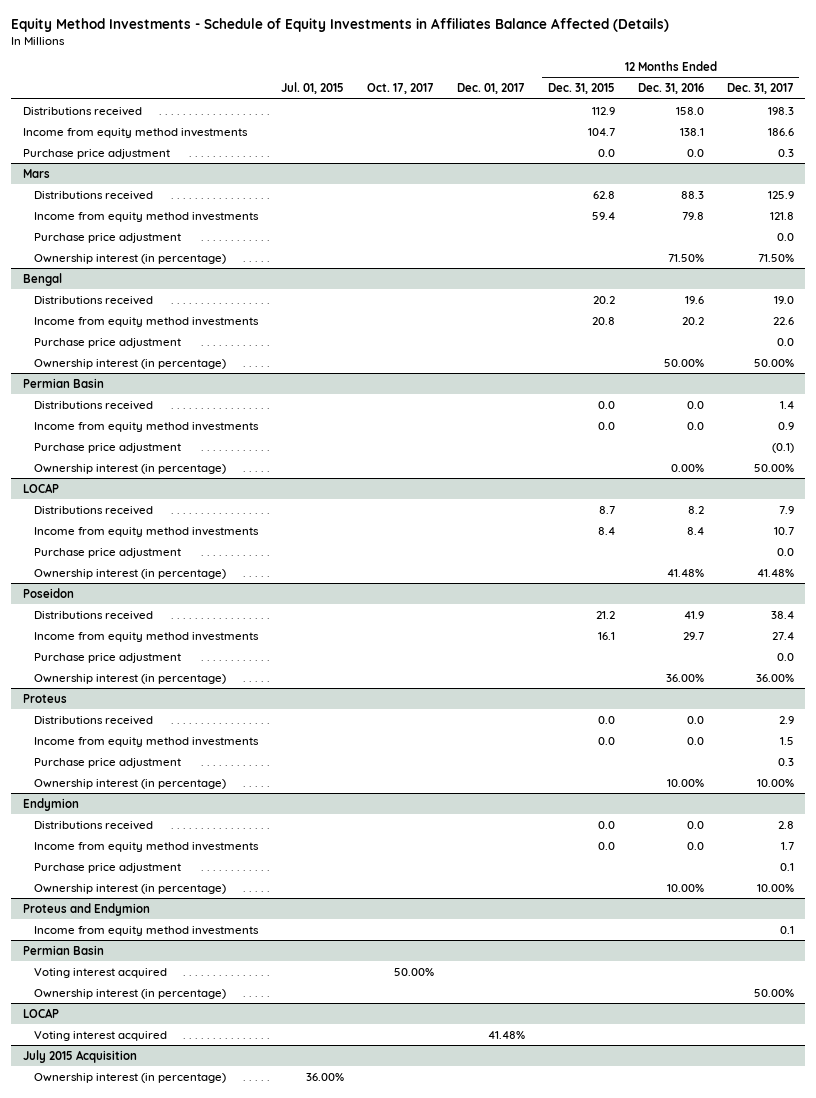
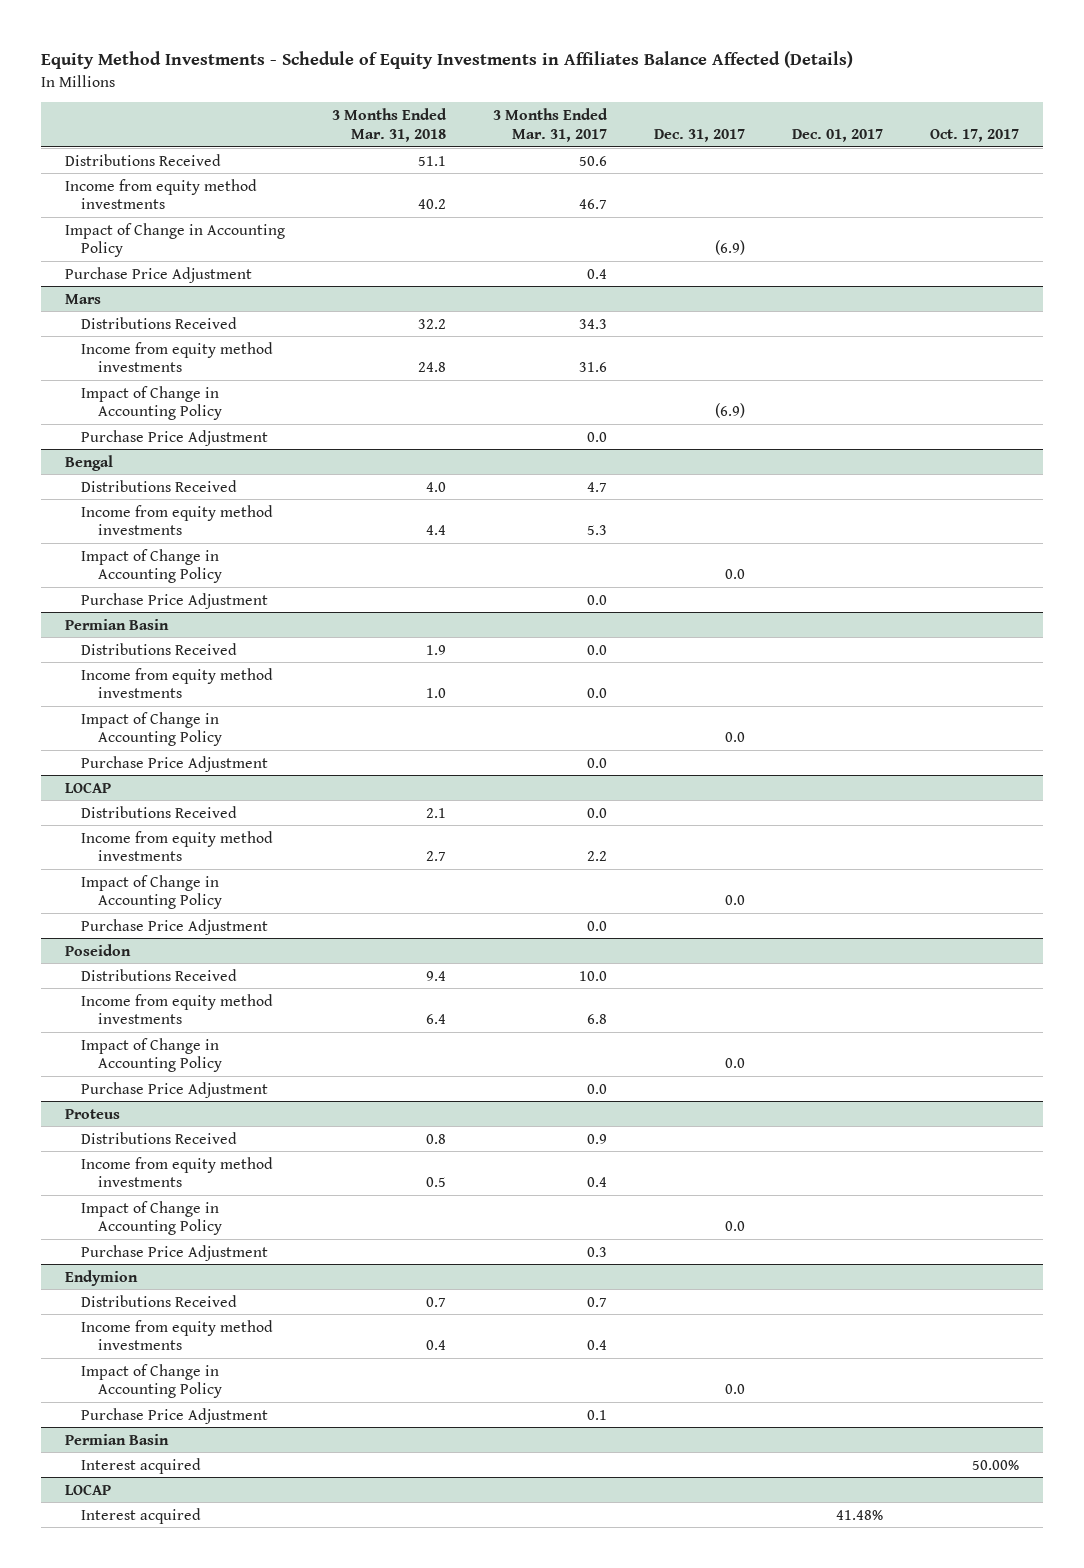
- | Jul. 01, 2015 | Oct. 17, 2017 | Dec. 01, 2017 | 12 Months Ended Dec. 31, 2015 | 12 Months Ended Dec. 31, 2016 | 12 Months Ended Dec. 31, 2017
+ | 3 Months Ended Mar. 31, 2018 | 3 Months Ended Mar. 31, 2017 | Dec. 31, 2017 | Dec. 01, 2017 | Oct. 17, 2017
- Distributions received | | | | 112.9 | 158.0 | 198.3
+ Distributions Received | 51.1 | 50.6 | | |
- Purchase price adjustment | | | | 0.0 | 0.0 | 0.3
+ Impact of Change in Accounting Policy | | | (6.9) | |
+ Purchase Price Adjustment | | 0.4 | | |
@ Mars
- Distributions received | | | | 62.8 | 88.3 | 125.9
+ Distributions Received | 32.2 | 34.3 | | |
- Purchase price adjustment | | | | | | 0.0
- Ownership interest (in percentage) | | | | | 71.50% | 71.50%
+ Impact of Change in Accounting Policy | | | (6.9) | |
+ Purchase Price Adjustment | | 0.0 | | |
@ Bengal
- Distributions received | | | | 20.2 | 19.6 | 19.0
+ Distributions Received | 4.0 | 4.7 | | |
- Purchase price adjustment | | | | | | 0.0
- Ownership interest (in percentage) | | | | | 50.00% | 50.00%
+ Impact of Change in Accounting Policy | | | 0.0 | |
+ Purchase Price Adjustment | | 0.0 | | |
@ Permian Basin
- Distributions received | | | | 0.0 | 0.0 | 1.4
+ Distributions Received | 1.9 | 0.0 | | |
- Purchase price adjustment | | | | | | (0.1)
- Ownership interest (in percentage) | | | | | 0.00% | 50.00%
+ Impact of Change in Accounting Policy | | | 0.0 | |
+ Purchase Price Adjustment | | 0.0 | | |
@ LOCAP
- Distributions received | | | | 8.7 | 8.2 | 7.9
+ Distributions Received | 2.1 | 0.0 | | |
- Purchase price adjustment | | | | | | 0.0
- Ownership interest (in percentage) | | | | | 41.48% | 41.48%
+ Impact of Change in Accounting Policy | | | 0.0 | |
+ Purchase Price Adjustment | | 0.0 | | |
@ Poseidon
- Distributions received | | | | 21.2 | 41.9 | 38.4
+ Distributions Received | 9.4 | 10.0 | | |
- Purchase price adjustment | | | | | | 0.0
- Ownership interest (in percentage) | | | | | 36.00% | 36.00%
+ Impact of Change in Accounting Policy | | | 0.0 | |
+ Purchase Price Adjustment | | 0.0 | | |
@ Proteus
- Distributions received | | | | 0.0 | 0.0 | 2.9
+ Distributions Received | 0.8 | 0.9 | | |
- Purchase price adjustment | | | | | | 0.3
- Ownership interest (in percentage) | | | | | 10.00% | 10.00%
+ Impact of Change in Accounting Policy | | | 0.0 | |
+ Purchase Price Adjustment | | 0.3 | | |
@ Endymion
- Distributions received | | | | 0.0 | 0.0 | 2.8
+ Distributions Received | 0.7 | 0.7 | | |
- Purchase price adjustment | | | | | | 0.1
- Ownership interest (in percentage) | | | | | 10.00% | 10.00%
- Proteus and Endymion
- Income from equity method investments | | | | | | 0.1
@ Endymion
+ Impact of Change in Accounting Policy | | | 0.0 | |
+ Purchase Price Adjustment | | 0.1 | | |
@ Permian Basin
- Voting interest acquired | | 50.00% | | | |
- Ownership interest (in percentage) | | | | | | 50.00%
+ Interest acquired | | | | | 50.00%
@ LOCAP
- Voting interest acquired | | | 41.48% | | |
- July 2015 Acquisition
- Ownership interest (in percentage) | 36.00% | | | | |
@ LOCAP
+ Interest acquired | | | | 41.48% |

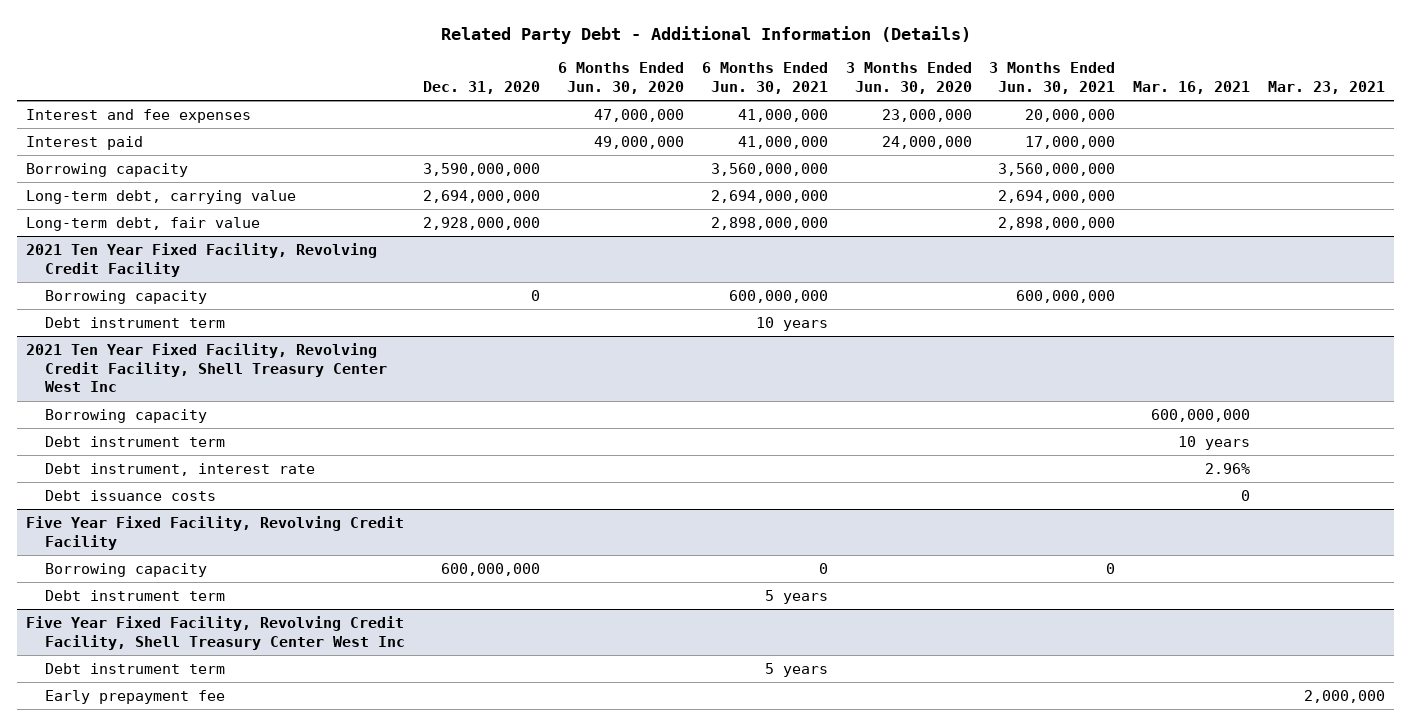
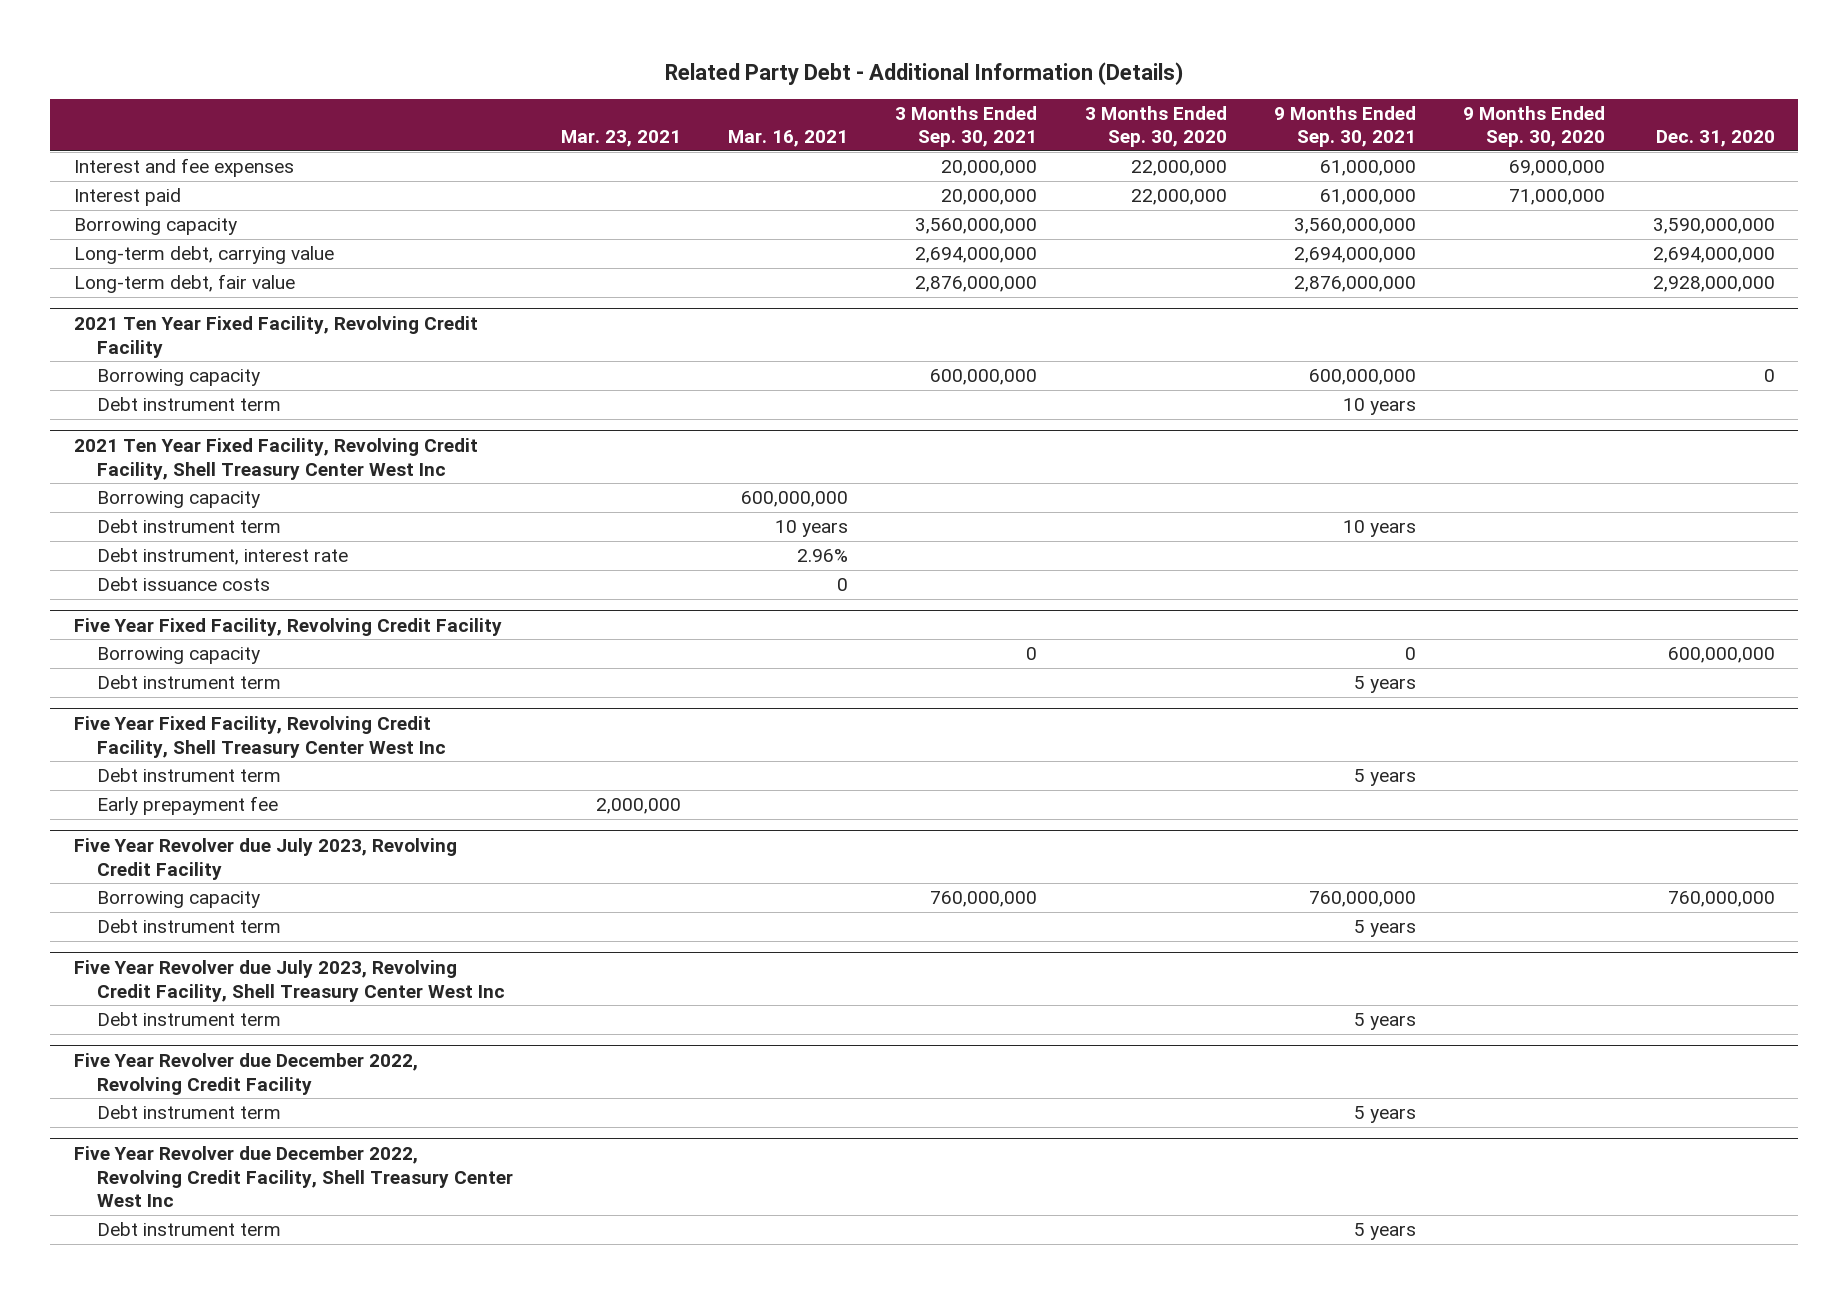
- | Dec. 31, 2020 | 6 Months Ended Jun. 30, 2020 | 6 Months Ended Jun. 30, 2021 | 3 Months Ended Jun. 30, 2020 | 3 Months Ended Jun. 30, 2021 | Mar. 16, 2021 | Mar. 23, 2021
+ | Mar. 23, 2021 | Mar. 16, 2021 | 3 Months Ended Sep. 30, 2021 | 3 Months Ended Sep. 30, 2020 | 9 Months Ended Sep. 30, 2021 | 9 Months Ended Sep. 30, 2020 | Dec. 31, 2020
+ Five Year Revolver due July 2023, Revolving Credit Facility
+ Borrowing capacity | | | 760,000,000 | | 760,000,000 | | 760,000,000
+ Debt instrument term | | | | | 5 years | |
+ Five Year Revolver due July 2023, Revolving Credit Facility, Shell Treasury Center West Inc
+ Debt instrument term | | | | | 5 years | |
+ Five Year Revolver due December 2022, Revolving Credit Facility
+ Debt instrument term | | | | | 5 years | |
+ Five Year Revolver due December 2022, Revolving Credit Facility, Shell Treasury Center West Inc
+ Debt instrument term | | | | | 5 years | |

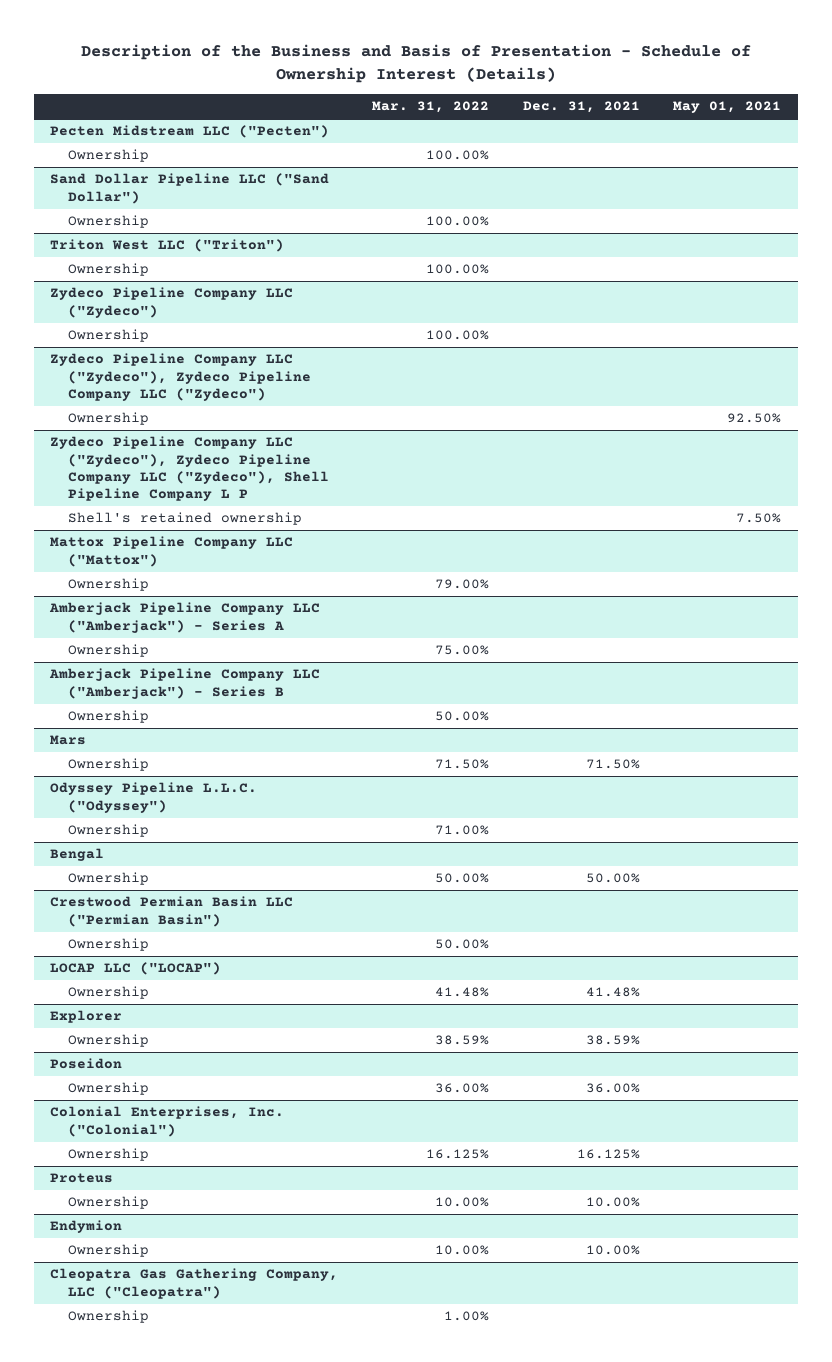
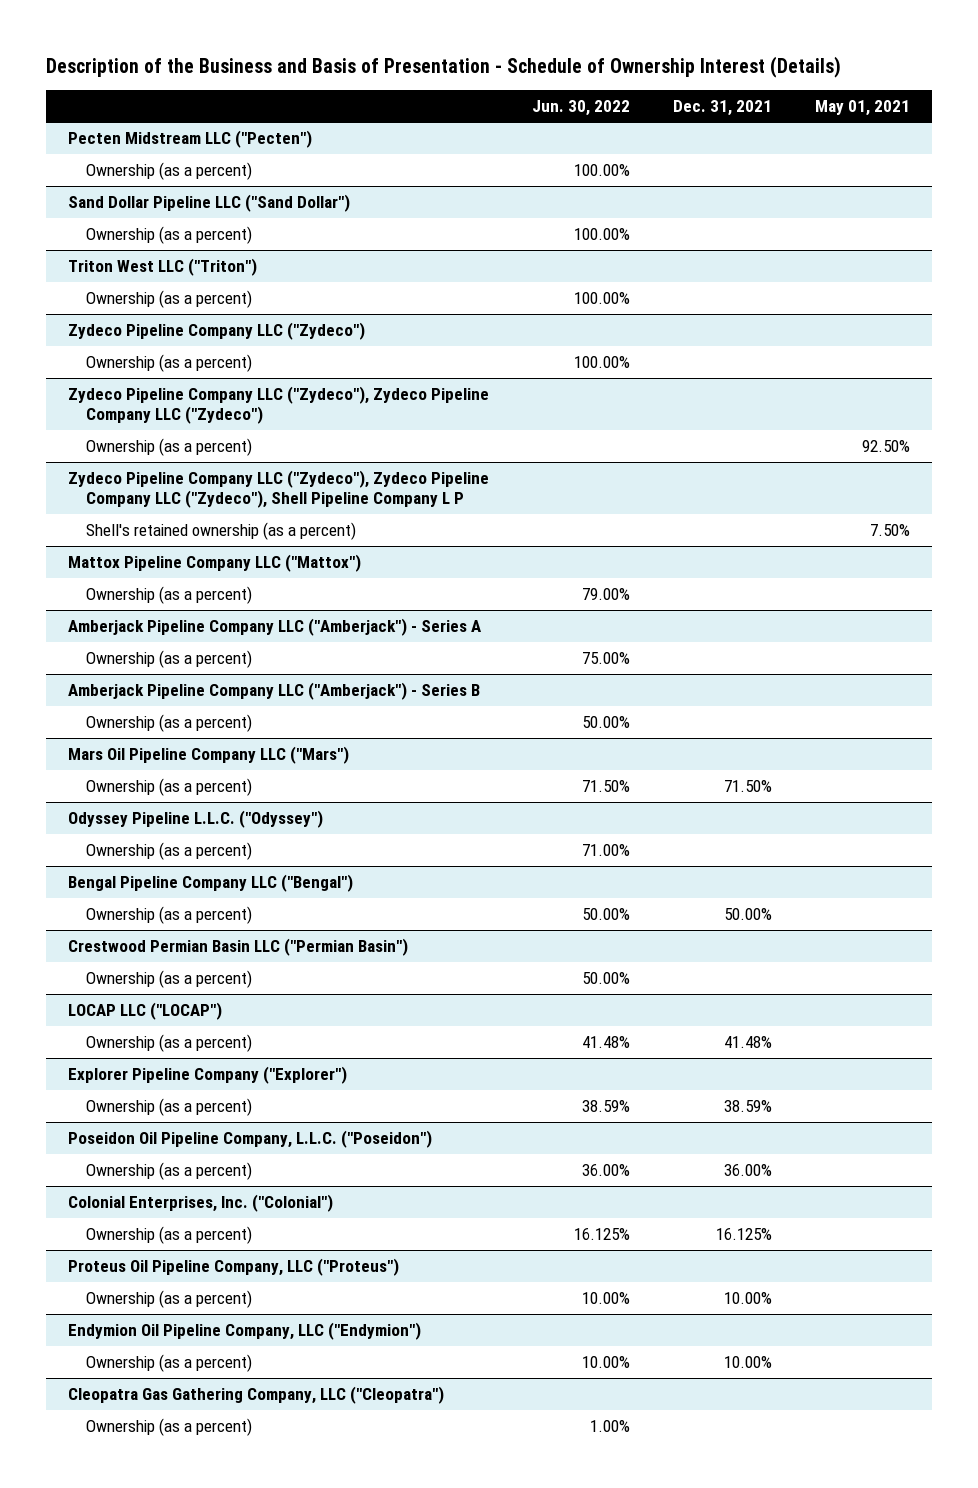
- | Mar. 31, 2022 | Dec. 31, 2021 | May 01, 2021
+ | Jun. 30, 2022 | Dec. 31, 2021 | May 01, 2021
@ Pecten Midstream LLC ("Pecten")
- Ownership | 100.00% | |
+ Ownership (as a percent) | 100.00% | |
@ Sand Dollar Pipeline LLC ("Sand Dollar")
- Ownership | 100.00% | |
+ Ownership (as a percent) | 100.00% | |
@ Triton West LLC ("Triton")
- Ownership | 100.00% | |
+ Ownership (as a percent) | 100.00% | |
@ Zydeco Pipeline Company LLC ("Zydeco")
- Ownership | 100.00% | |
+ Ownership (as a percent) | 100.00% | |
@ Zydeco Pipeline Company LLC ("Zydeco"), Zydeco Pipeline Company LLC ("Zydeco")
- Ownership | | | 92.50%
+ Ownership (as a percent) | | | 92.50%
@ Zydeco Pipeline Company LLC ("Zydeco"), Zydeco Pipeline Company LLC ("Zydeco"), Shell Pipeline Company L P
- Shell's retained ownership | | | 7.50%
+ Shell's retained ownership (as a percent) | | | 7.50%
@ Mattox Pipeline Company LLC ("Mattox")
- Ownership | 79.00% | |
+ Ownership (as a percent) | 79.00% | |
@ Amberjack Pipeline Company LLC ("Amberjack") - Series A
- Ownership | 75.00% | |
+ Ownership (as a percent) | 75.00% | |
@ Amberjack Pipeline Company LLC ("Amberjack") - Series B
- Ownership | 50.00% | |
- Mars
- Ownership | 71.50% | 71.50% |
@ Amberjack Pipeline Company LLC ("Amberjack") - Series B
+ Ownership (as a percent) | 50.00% | |
+ Mars Oil Pipeline Company LLC ("Mars")
+ Ownership (as a percent) | 71.50% | 71.50% |
@ Odyssey Pipeline L.L.C. ("Odyssey")
- Ownership | 71.00% | |
- Bengal
- Ownership | 50.00% | 50.00% |
@ Odyssey Pipeline L.L.C. ("Odyssey")
+ Ownership (as a percent) | 71.00% | |
+ Bengal Pipeline Company LLC ("Bengal")
+ Ownership (as a percent) | 50.00% | 50.00% |
@ Crestwood Permian Basin LLC ("Permian Basin")
- Ownership | 50.00% | |
+ Ownership (as a percent) | 50.00% | |
@ LOCAP LLC ("LOCAP")
- Ownership | 41.48% | 41.48% |
- Explorer
- Ownership | 38.59% | 38.59% |
- Poseidon
- Ownership | 36.00% | 36.00% |
@ LOCAP LLC ("LOCAP")
+ Ownership (as a percent) | 41.48% | 41.48% |
+ Explorer Pipeline Company ("Explorer")
+ Ownership (as a percent) | 38.59% | 38.59% |
+ Poseidon Oil Pipeline Company, L.L.C. ("Poseidon")
+ Ownership (as a percent) | 36.00% | 36.00% |
@ Colonial Enterprises, Inc. ("Colonial")
- Ownership | 16.125% | 16.125% |
- Proteus
- Ownership | 10.00% | 10.00% |
- Endymion
- Ownership | 10.00% | 10.00% |
@ Colonial Enterprises, Inc. ("Colonial")
+ Ownership (as a percent) | 16.125% | 16.125% |
+ Proteus Oil Pipeline Company, LLC ("Proteus")
+ Ownership (as a percent) | 10.00% | 10.00% |
+ Endymion Oil Pipeline Company, LLC ("Endymion")
+ Ownership (as a percent) | 10.00% | 10.00% |
@ Cleopatra Gas Gathering Company, LLC ("Cleopatra")
- Ownership | 1.00% | |
+ Ownership (as a percent) | 1.00% | |

